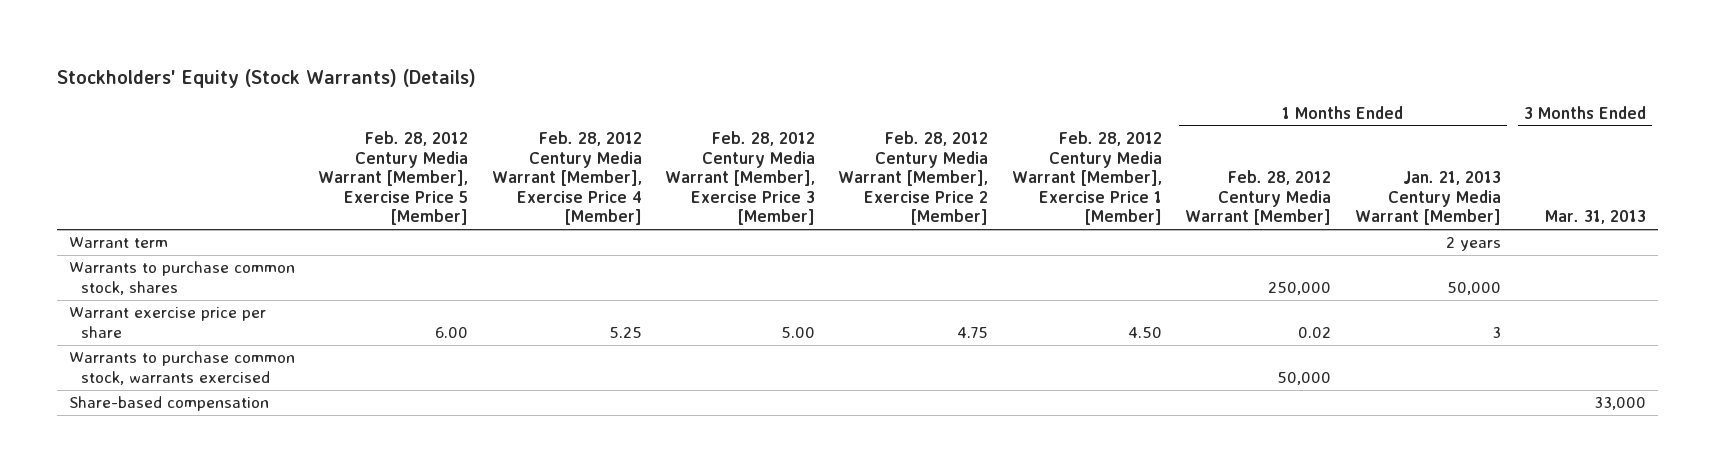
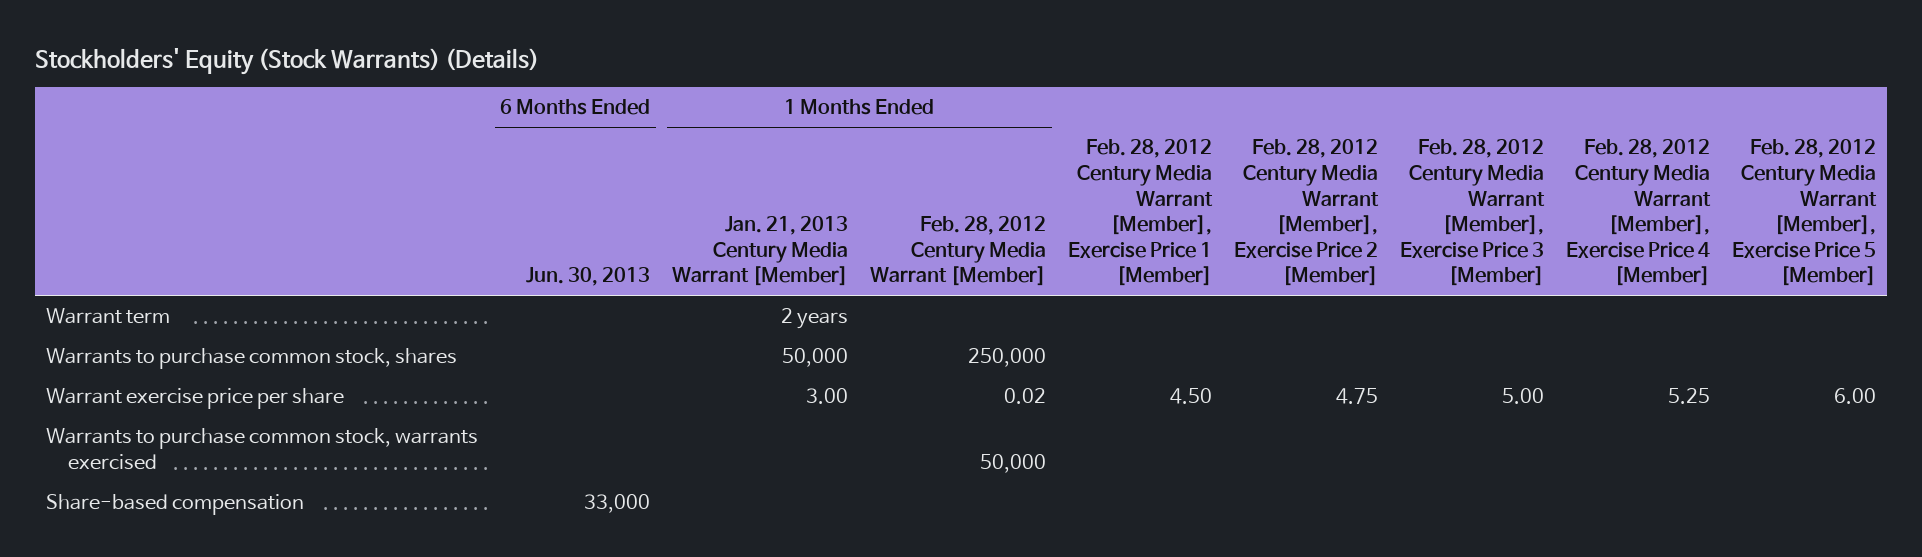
- | Feb. 28, 2012 Century Media Warrant [Member], Exercise Price 5 [Member] | Feb. 28, 2012 Century Media Warrant [Member], Exercise Price 4 [Member] | Feb. 28, 2012 Century Media Warrant [Member], Exercise Price 3 [Member] | Feb. 28, 2012 Century Media Warrant [Member], Exercise Price 2 [Member] | Feb. 28, 2012 Century Media Warrant [Member], Exercise Price 1 [Member] | 1 Months Ended Feb. 28, 2012 Century Media Warrant [Member] | 1 Months Ended Jan. 21, 2013 Century Media Warrant [Member] | 3 Months Ended Mar. 31, 2013
+ | 6 Months Ended Jun. 30, 2013 | 1 Months Ended Jan. 21, 2013 Century Media Warrant [Member] | 1 Months Ended Feb. 28, 2012 Century Media Warrant [Member] | Feb. 28, 2012 Century Media Warrant [Member], Exercise Price 1 [Member] | Feb. 28, 2012 Century Media Warrant [Member], Exercise Price 2 [Member] | Feb. 28, 2012 Century Media Warrant [Member], Exercise Price 3 [Member] | Feb. 28, 2012 Century Media Warrant [Member], Exercise Price 4 [Member] | Feb. 28, 2012 Century Media Warrant [Member], Exercise Price 5 [Member]
- Warrant exercise price per share | 6.00 | 5.25 | 5.00 | 4.75 | 4.50 | 0.02 | 3 |
+ Warrant exercise price per share | | 3.00 | 0.02 | 4.50 | 4.75 | 5.00 | 5.25 | 6.00

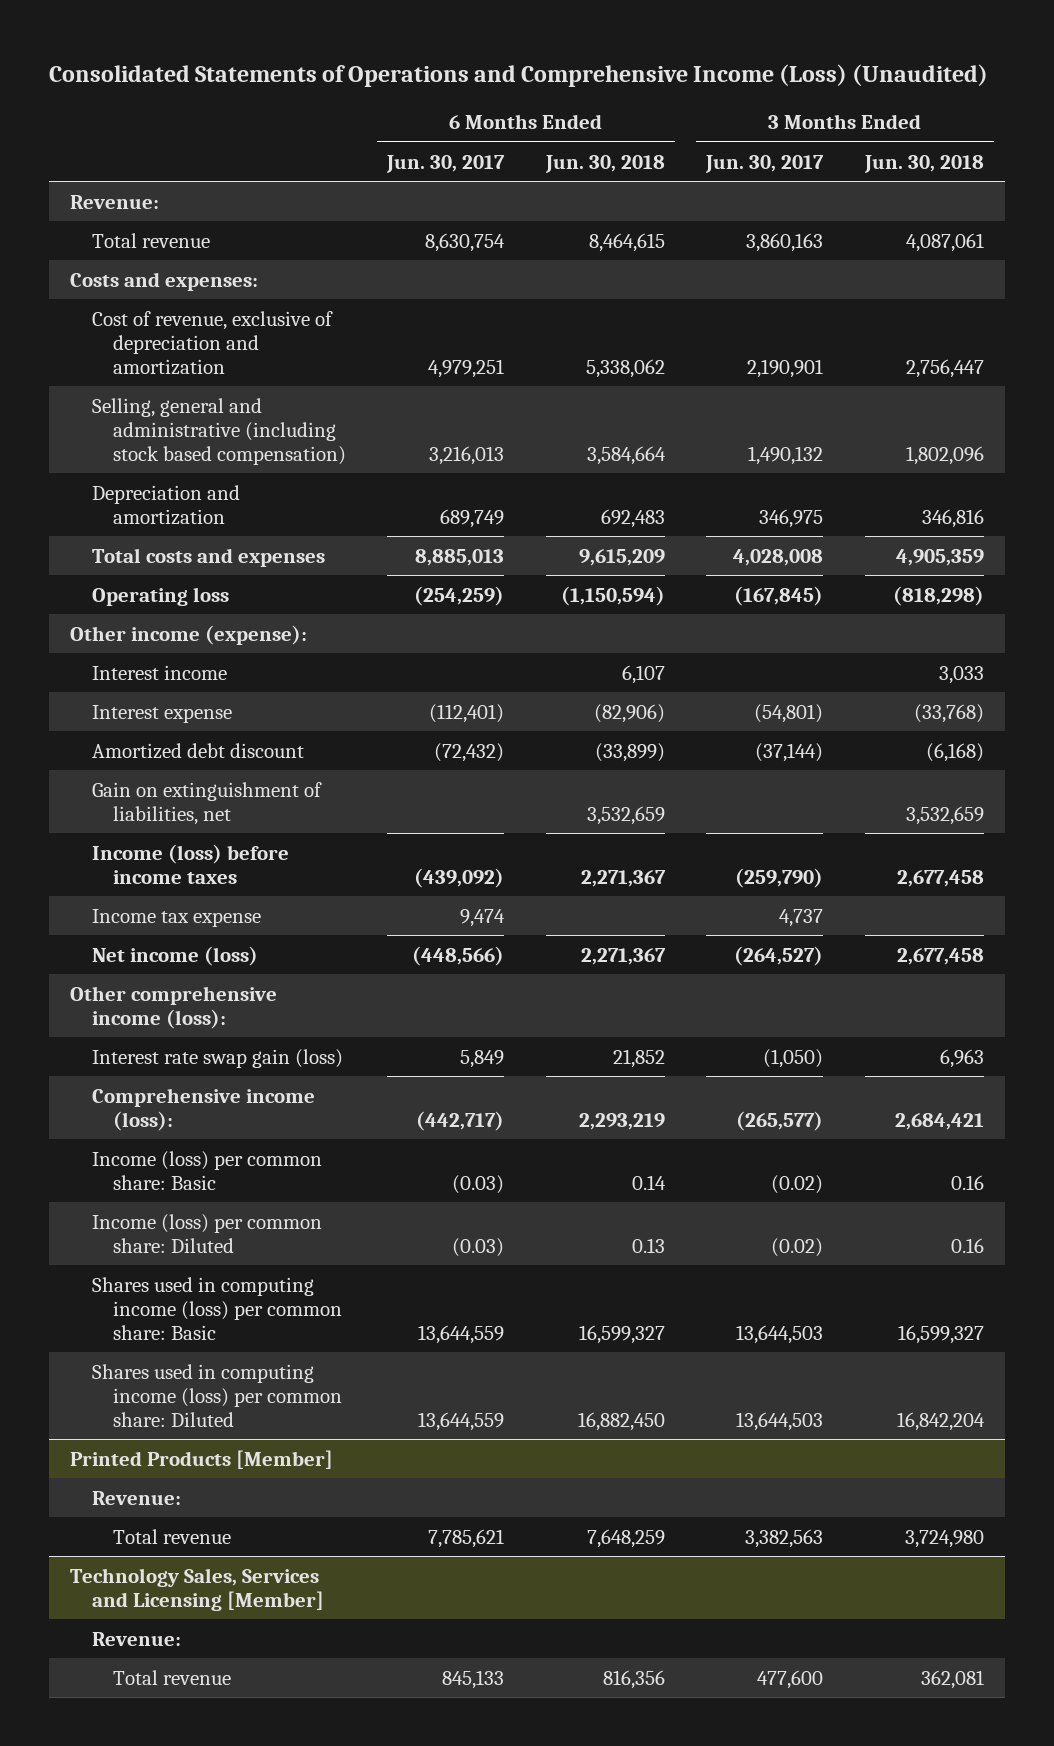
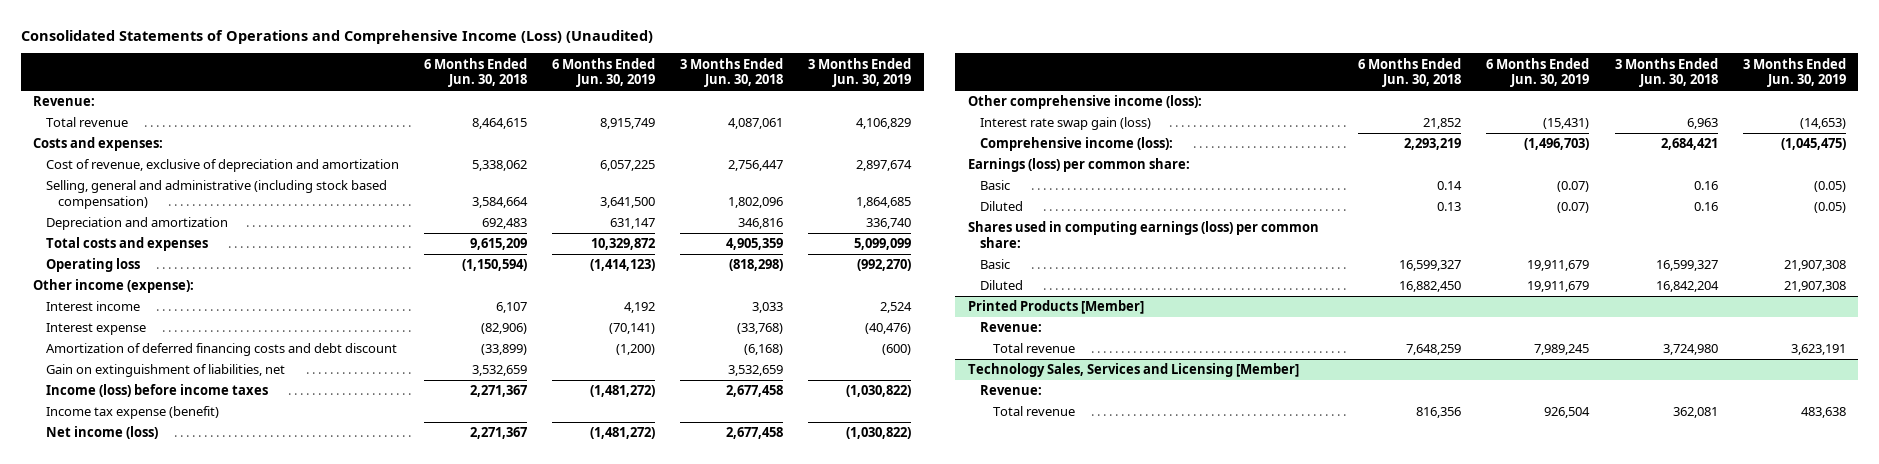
- | 6 Months Ended Jun. 30, 2017 | 6 Months Ended Jun. 30, 2018 | 3 Months Ended Jun. 30, 2017 | 3 Months Ended Jun. 30, 2018
+ | 6 Months Ended Jun. 30, 2018 | 6 Months Ended Jun. 30, 2019 | 3 Months Ended Jun. 30, 2018 | 3 Months Ended Jun. 30, 2019
- Amortized debt discount | (72,432) | (33,899) | (37,144) | (6,168)
+ Amortization of deferred financing costs and debt discount | (33,899) | (1,200) | (6,168) | (600)
- Income tax expense | 9,474 | | 4,737 |
+ Income tax expense (benefit)
- Income (loss) per common share: Basic | (0.03) | 0.14 | (0.02) | 0.16
- Income (loss) per common share: Diluted | (0.03) | 0.13 | (0.02) | 0.16
- Shares used in computing income (loss) per common share: Basic | 13,644,559 | 16,599,327 | 13,644,503 | 16,599,327
- Shares used in computing income (loss) per common share: Diluted | 13,644,559 | 16,882,450 | 13,644,503 | 16,842,204
+ Earnings (loss) per common share:
+ Basic | 0.14 | (0.07) | 0.16 | (0.05)
+ Diluted | 0.13 | (0.07) | 0.16 | (0.05)
+ Shares used in computing earnings (loss) per common share:
+ Basic | 16,599,327 | 19,911,679 | 16,599,327 | 21,907,308
+ Diluted | 16,882,450 | 19,911,679 | 16,842,204 | 21,907,308

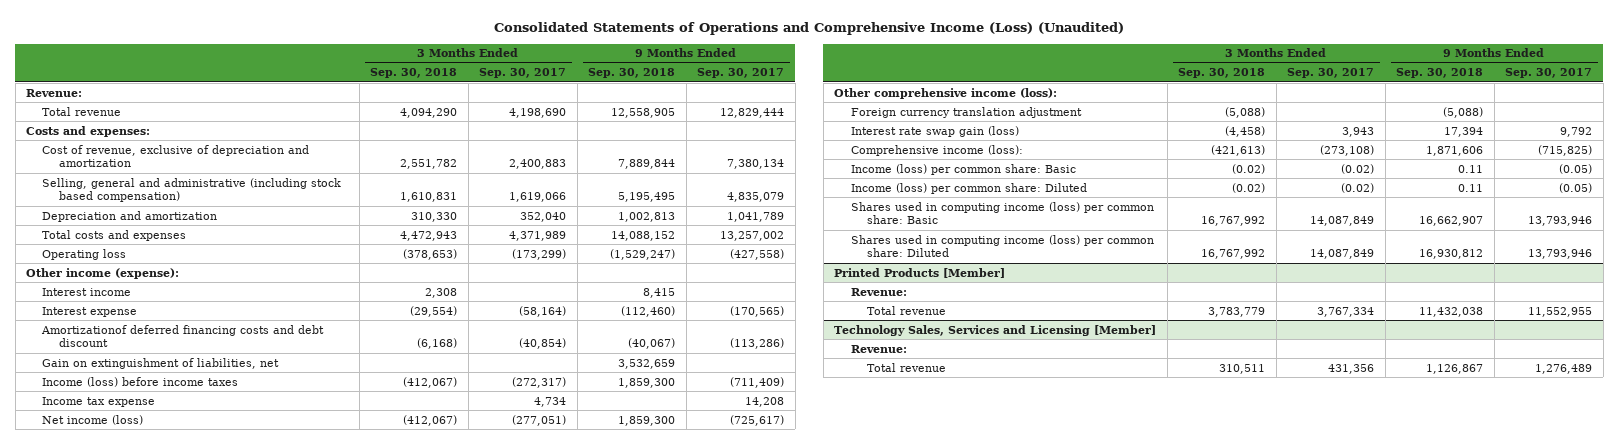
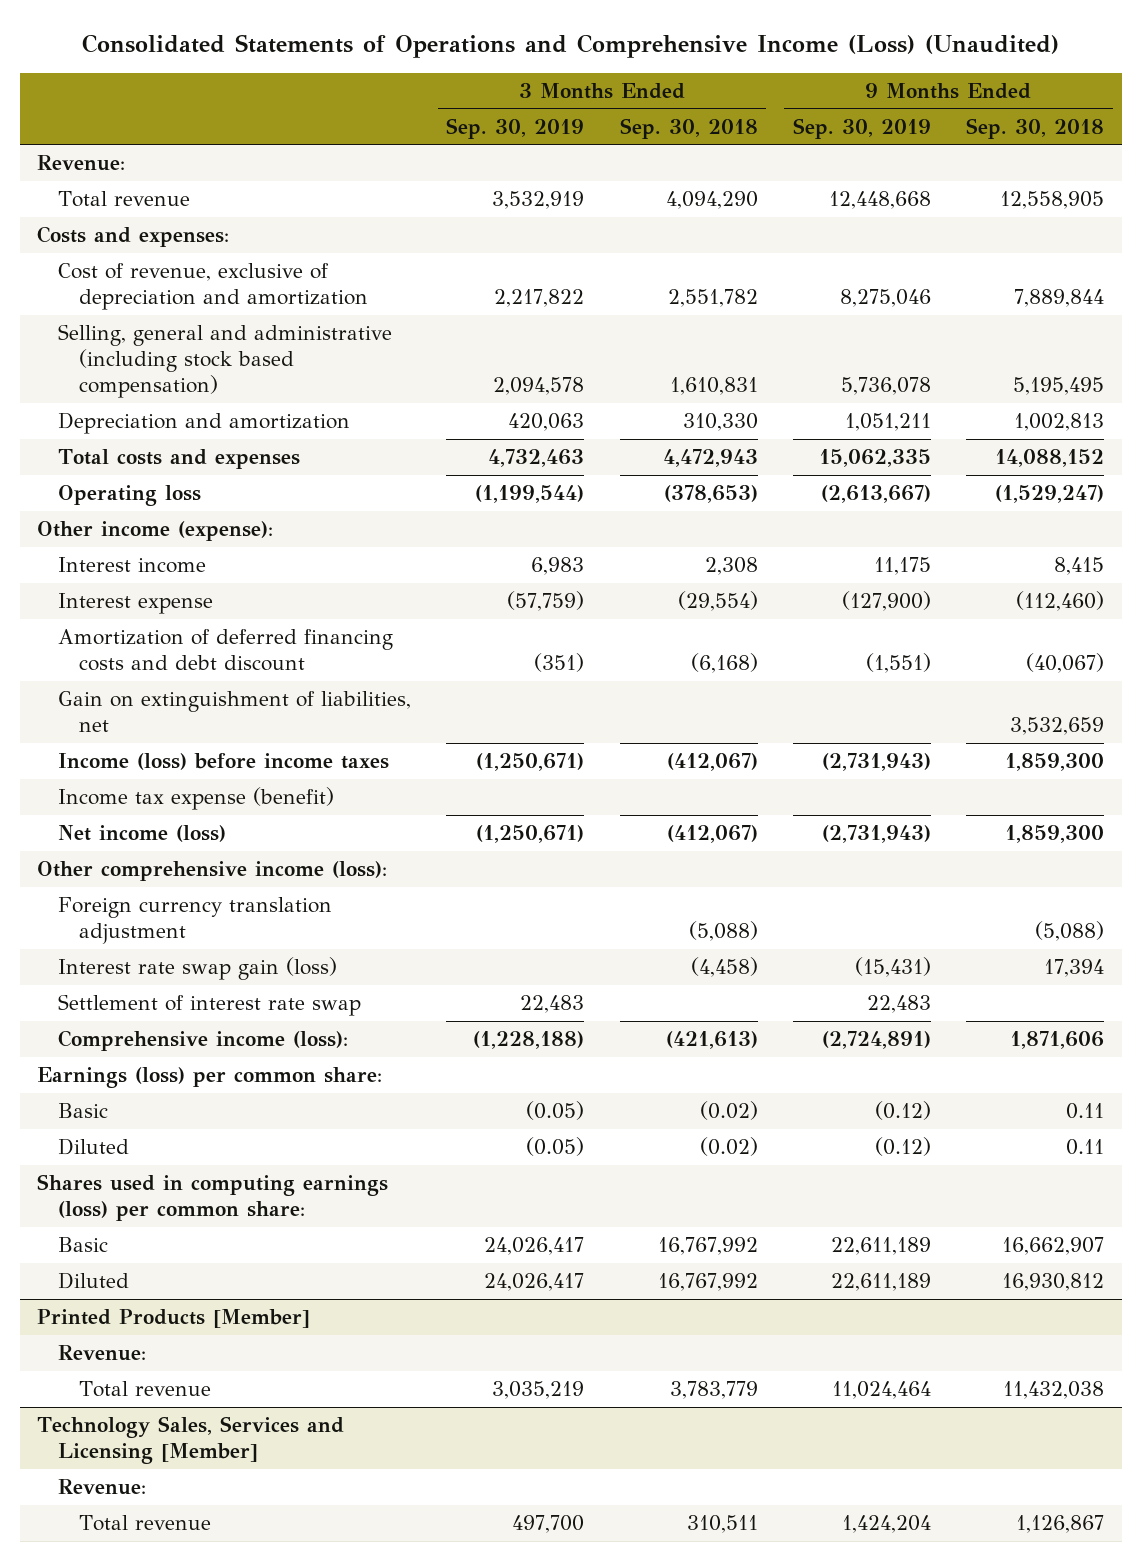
- | 3 Months Ended Sep. 30, 2018 | 3 Months Ended Sep. 30, 2017 | 9 Months Ended Sep. 30, 2018 | 9 Months Ended Sep. 30, 2017
+ | 3 Months Ended Sep. 30, 2019 | 3 Months Ended Sep. 30, 2018 | 9 Months Ended Sep. 30, 2019 | 9 Months Ended Sep. 30, 2018
- Amortizationof deferred financing costs and debt discount | (6,168) | (40,854) | (40,067) | (113,286)
+ Amortization of deferred financing costs and debt discount | (351) | (6,168) | (1,551) | (40,067)
- Income tax expense | | 4,734 | | 14,208
+ Income tax expense (benefit)
+ Settlement of interest rate swap | 22,483 | | 22,483 |
- Income (loss) per common share: Basic | (0.02) | (0.02) | 0.11 | (0.05)
- Income (loss) per common share: Diluted | (0.02) | (0.02) | 0.11 | (0.05)
- Shares used in computing income (loss) per common share: Basic | 16,767,992 | 14,087,849 | 16,662,907 | 13,793,946
- Shares used in computing income (loss) per common share: Diluted | 16,767,992 | 14,087,849 | 16,930,812 | 13,793,946
+ Earnings (loss) per common share:
+ Basic | (0.05) | (0.02) | (0.12) | 0.11
+ Diluted | (0.05) | (0.02) | (0.12) | 0.11
+ Shares used in computing earnings (loss) per common share:
+ Basic | 24,026,417 | 16,767,992 | 22,611,189 | 16,662,907
+ Diluted | 24,026,417 | 16,767,992 | 22,611,189 | 16,930,812

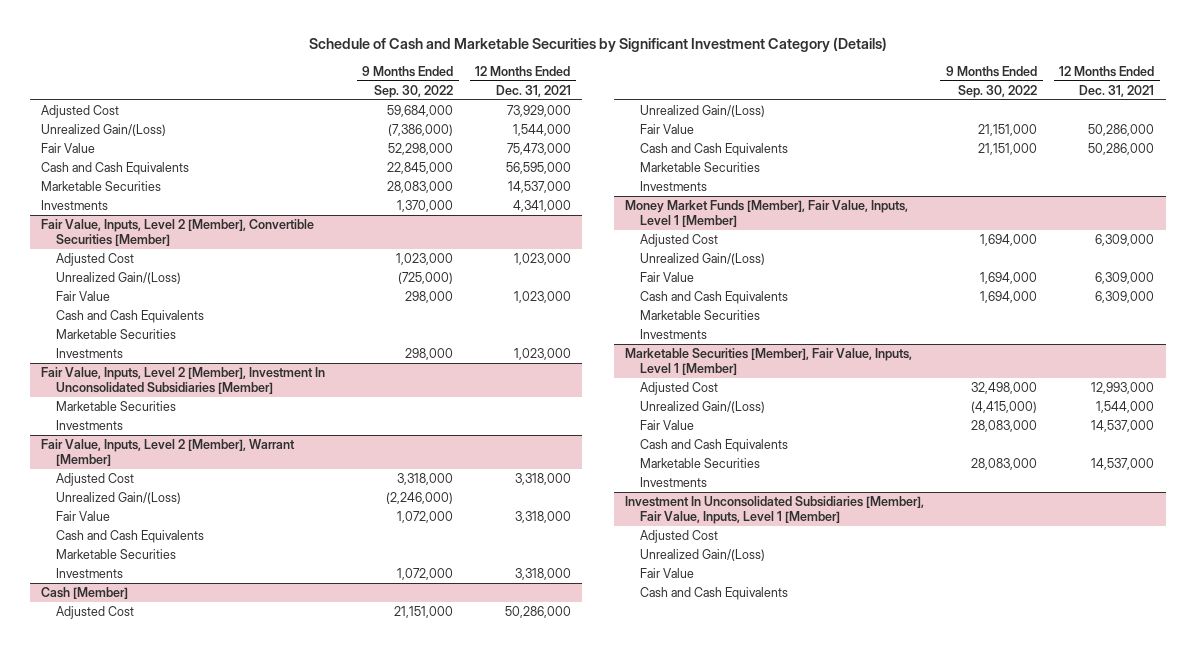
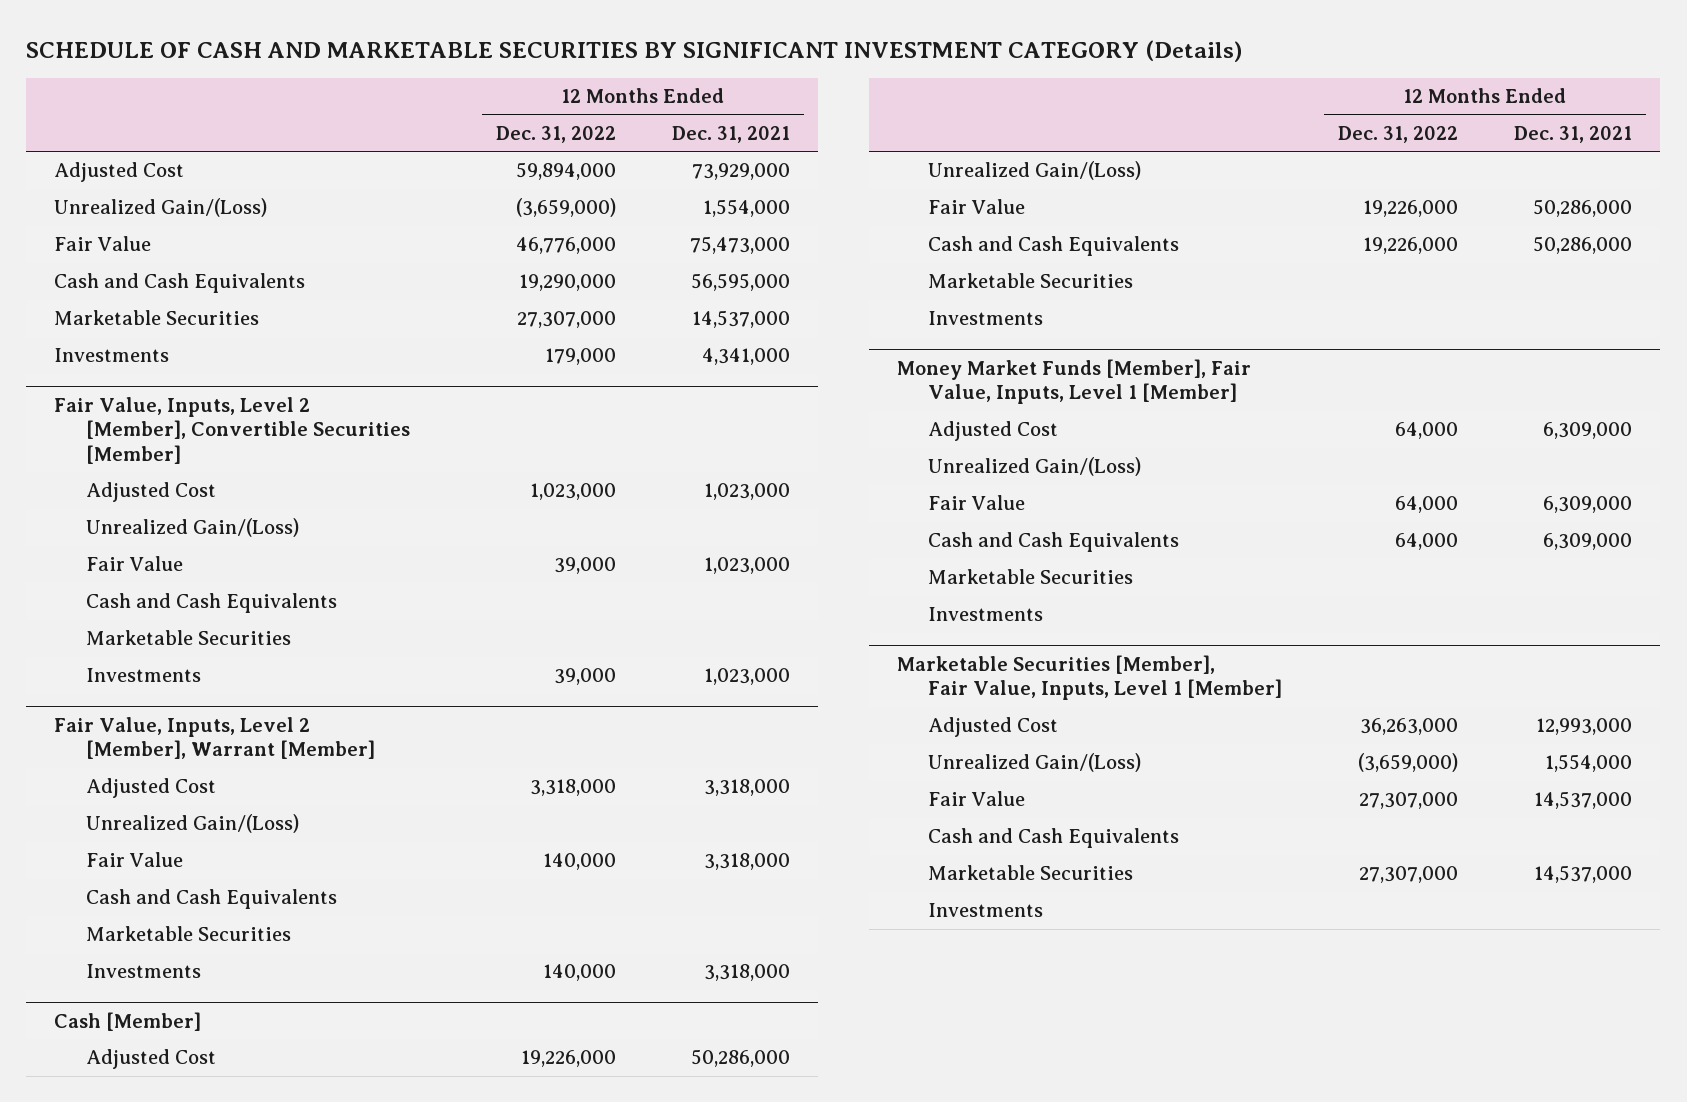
- Schedule of Cash and Marketable Securities by Significant Investment Category (Details)
+ SCHEDULE OF CASH AND MARKETABLE SECURITIES BY SIGNIFICANT INVESTMENT CATEGORY (Details)
- | 9 Months Ended Sep. 30, 2022 | 12 Months Ended Dec. 31, 2021
+ | 12 Months Ended Dec. 31, 2022 | 12 Months Ended Dec. 31, 2021
- Unrealized Gain/(Loss) | (7,386,000) | 1,544,000
+ Unrealized Gain/(Loss) | (3,659,000) | 1,554,000
- Fair Value, Inputs, Level 2 [Member], Investment In Unconsolidated Subsidiaries [Member]
- Marketable Securities
- Investments
@ Marketable Securities [Member], Fair Value, Inputs, Level 1 [Member]
- Unrealized Gain/(Loss) | (4,415,000) | 1,544,000
+ Unrealized Gain/(Loss) | (3,659,000) | 1,554,000
- Investment In Unconsolidated Subsidiaries [Member], Fair Value, Inputs, Level 1 [Member]
- Adjusted Cost
- Unrealized Gain/(Loss)
- Fair Value
- Cash and Cash Equivalents

